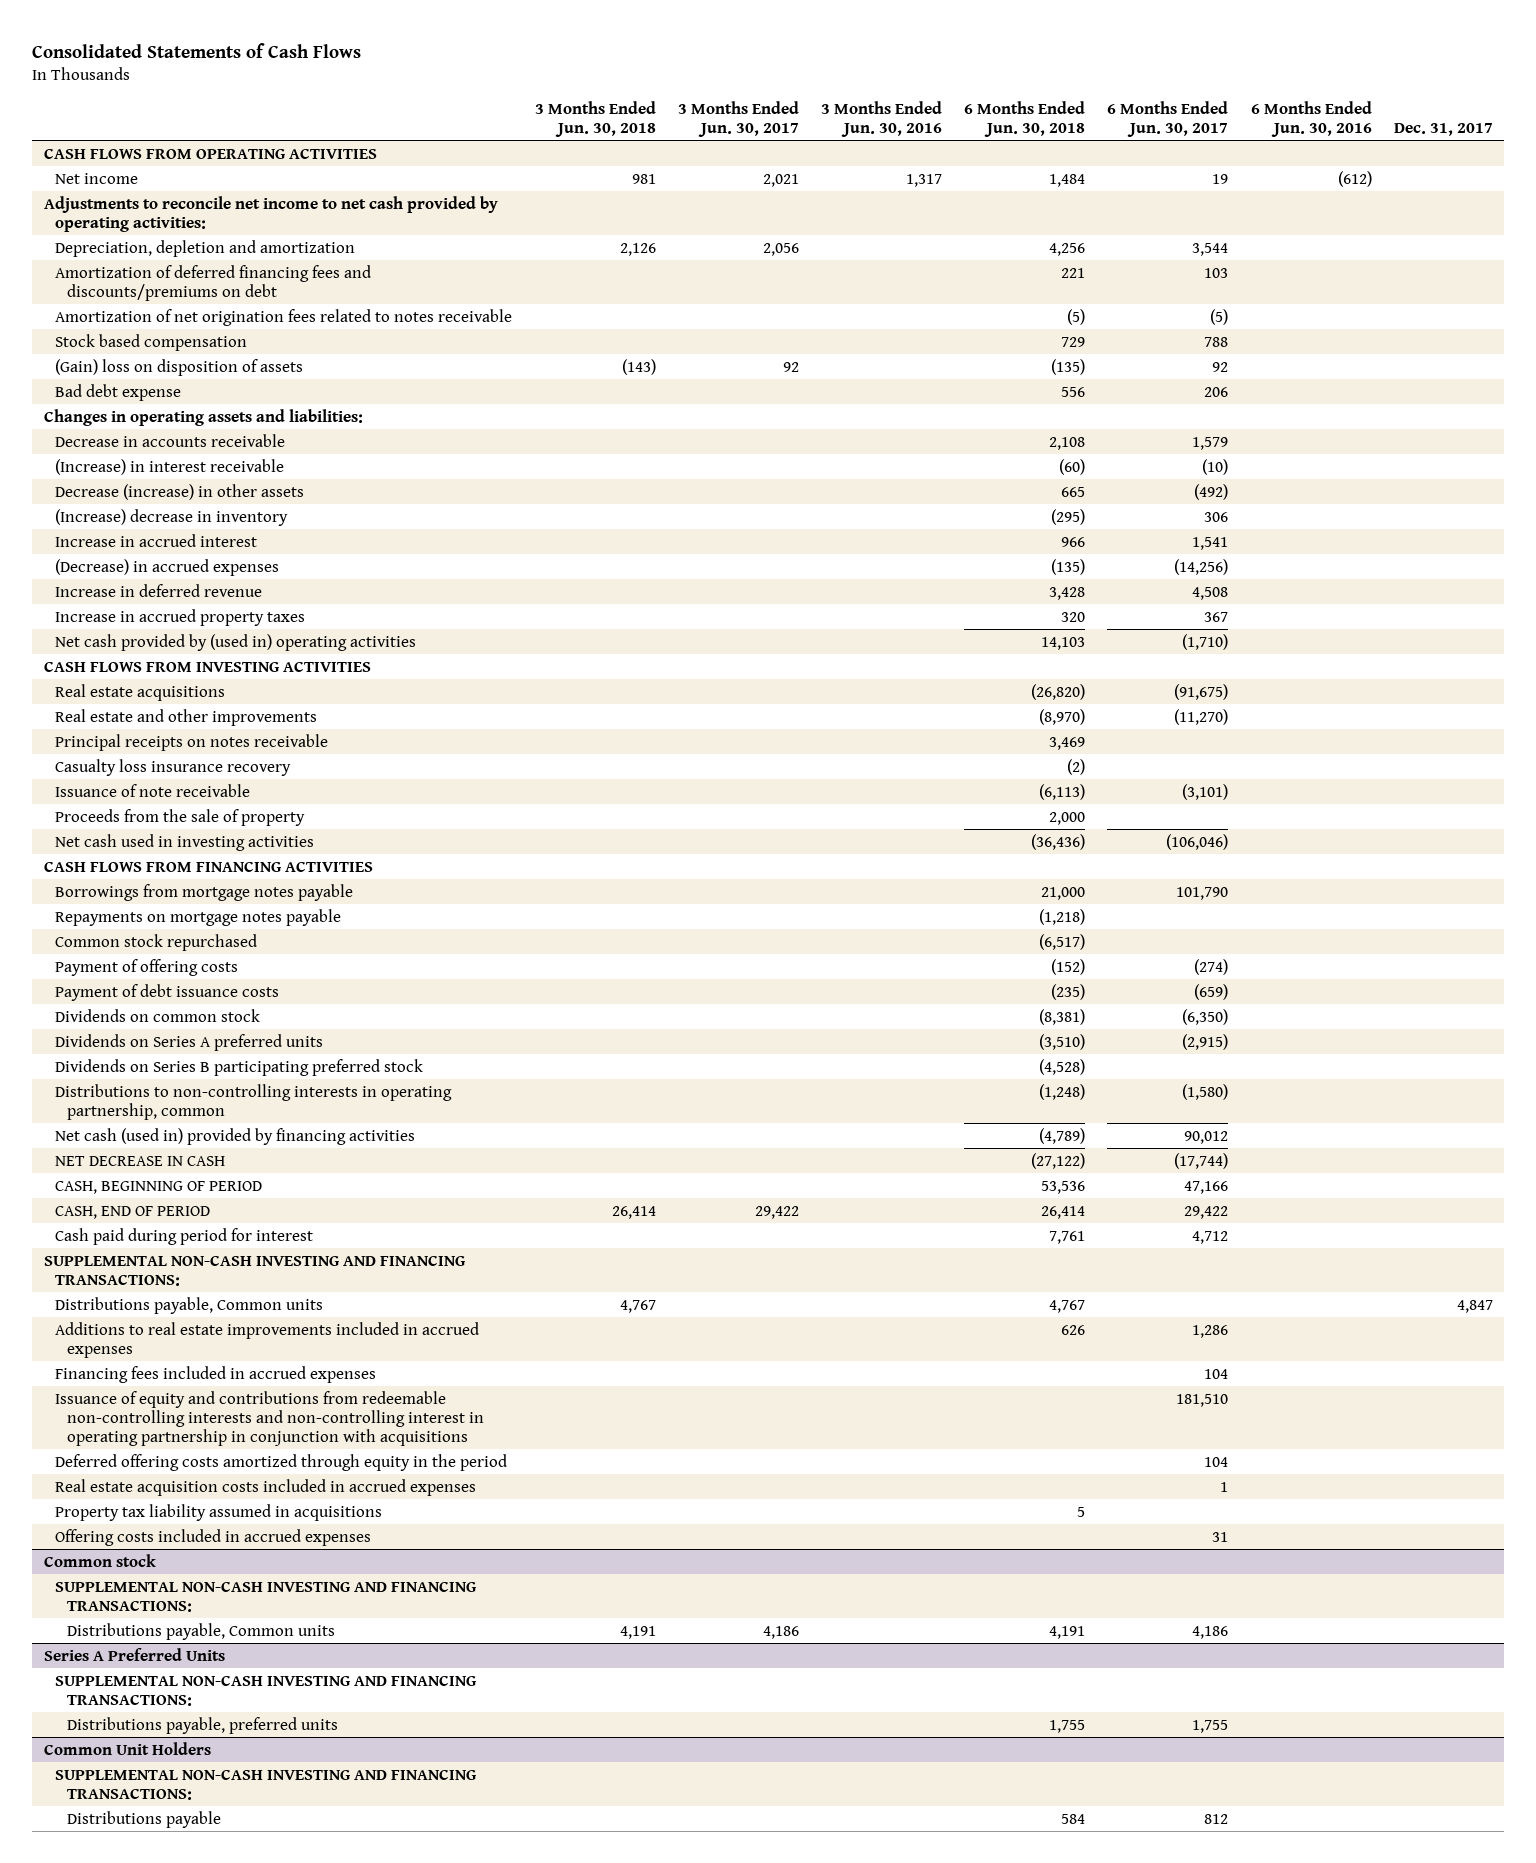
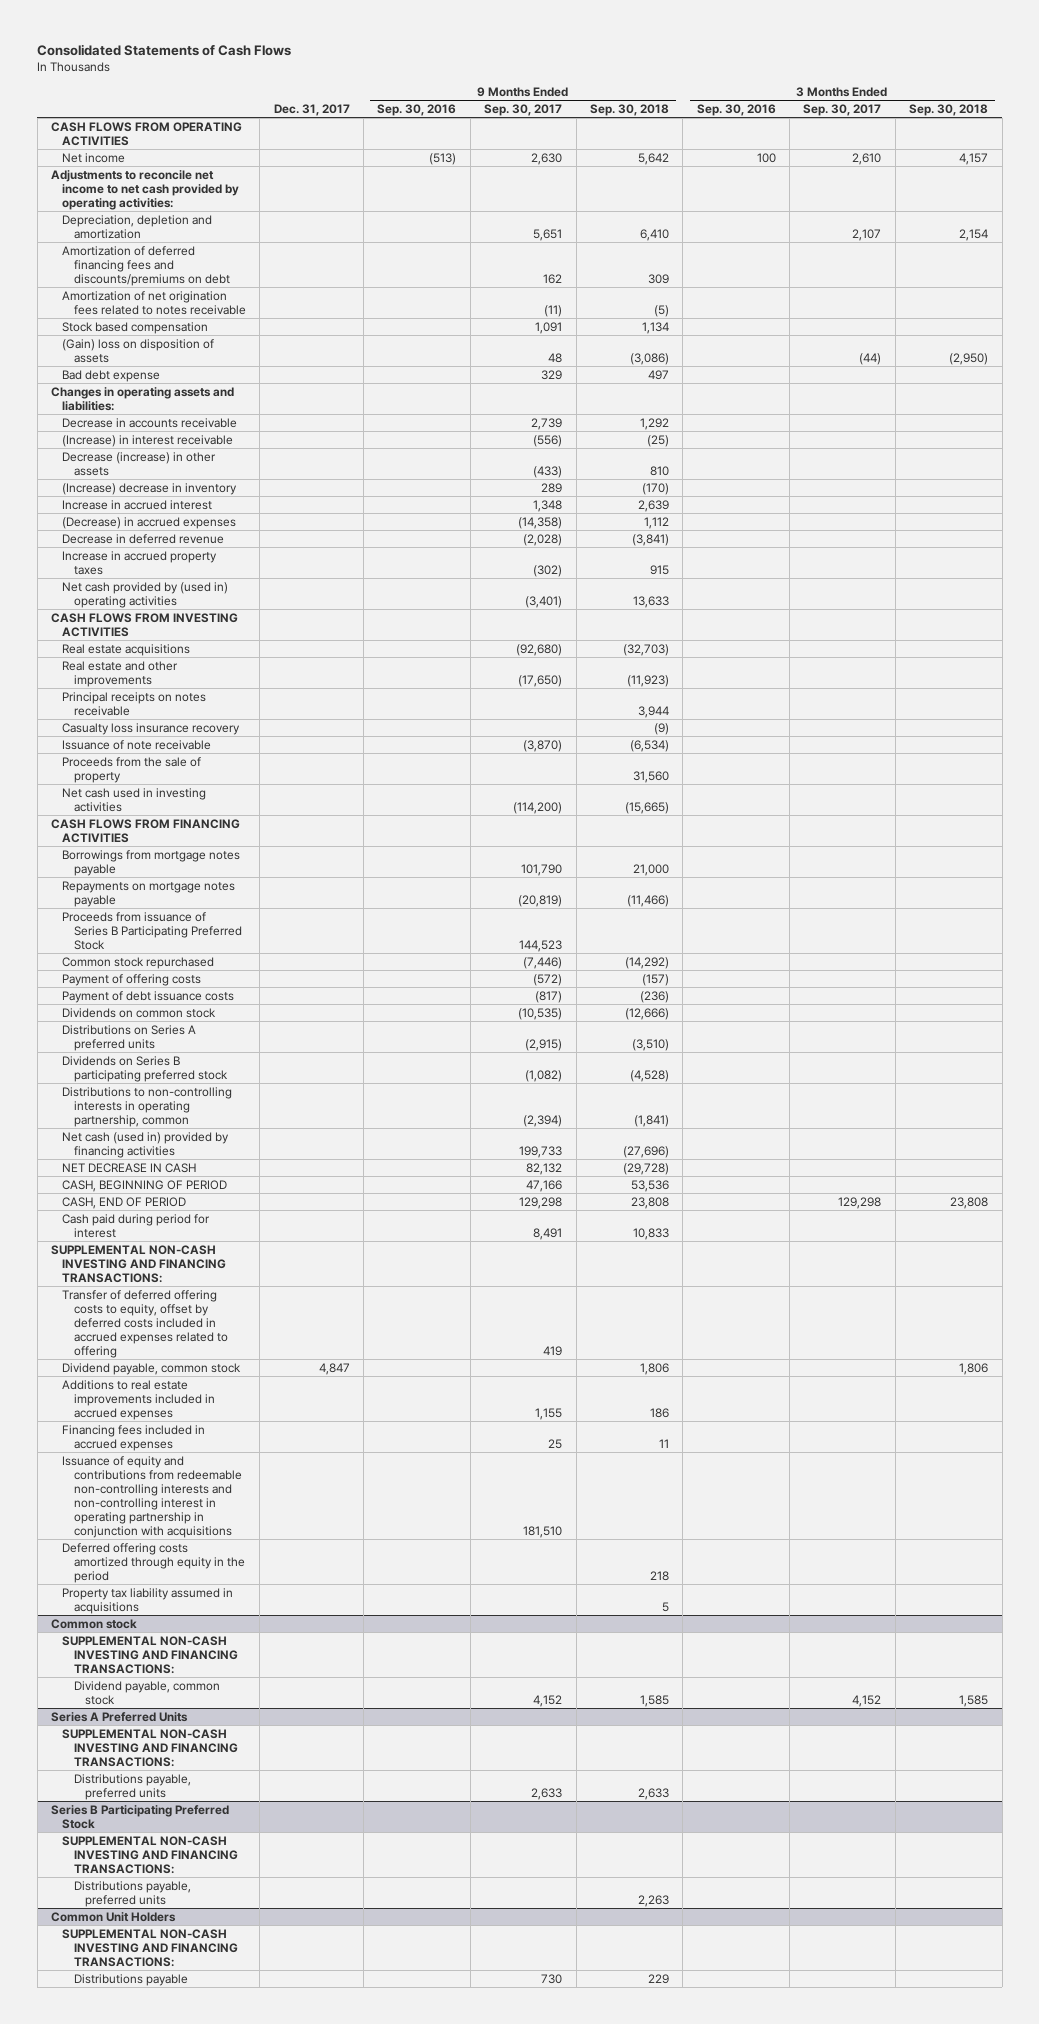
- | 3 Months Ended Jun. 30, 2018 | 3 Months Ended Jun. 30, 2017 | 3 Months Ended Jun. 30, 2016 | 6 Months Ended Jun. 30, 2018 | 6 Months Ended Jun. 30, 2017 | 6 Months Ended Jun. 30, 2016 | Dec. 31, 2017
+ | Dec. 31, 2017 | 9 Months Ended Sep. 30, 2016 | 9 Months Ended Sep. 30, 2017 | 9 Months Ended Sep. 30, 2018 | 3 Months Ended Sep. 30, 2016 | 3 Months Ended Sep. 30, 2017 | 3 Months Ended Sep. 30, 2018
- Increase in deferred revenue | | | | 3,428 | 4,508 | |
+ Decrease in deferred revenue | | | (2,028) | (3,841) | | |
+ Proceeds from issuance of Series B Participating Preferred Stock | | | 144,523 | | | |
- Dividends on Series A preferred units | | | | (3,510) | (2,915) | |
+ Distributions on Series A preferred units | | | (2,915) | (3,510) | | |
- Distributions payable, Common units | 4,767 | | | 4,767 | | | 4,847
+ Transfer of deferred offering costs to equity, offset by deferred costs included in accrued expenses related to offering | | | 419 | | | |
+ Dividend payable, common stock | 4,847 | | | 1,806 | | | 1,806
- Real estate acquisition costs included in accrued expenses | | | | | 1 | |
- Offering costs included in accrued expenses | | | | | 31 | |
@ Common stock
- Distributions payable, Common units | 4,191 | 4,186 | | 4,191 | 4,186 | |
+ Dividend payable, common stock | | | 4,152 | 1,585 | | 4,152 | 1,585
+ Series B Participating Preferred Stock
+ SUPPLEMENTAL NON-CASH INVESTING AND FINANCING TRANSACTIONS:
+ Distributions payable, preferred units | | | | 2,263 | | |

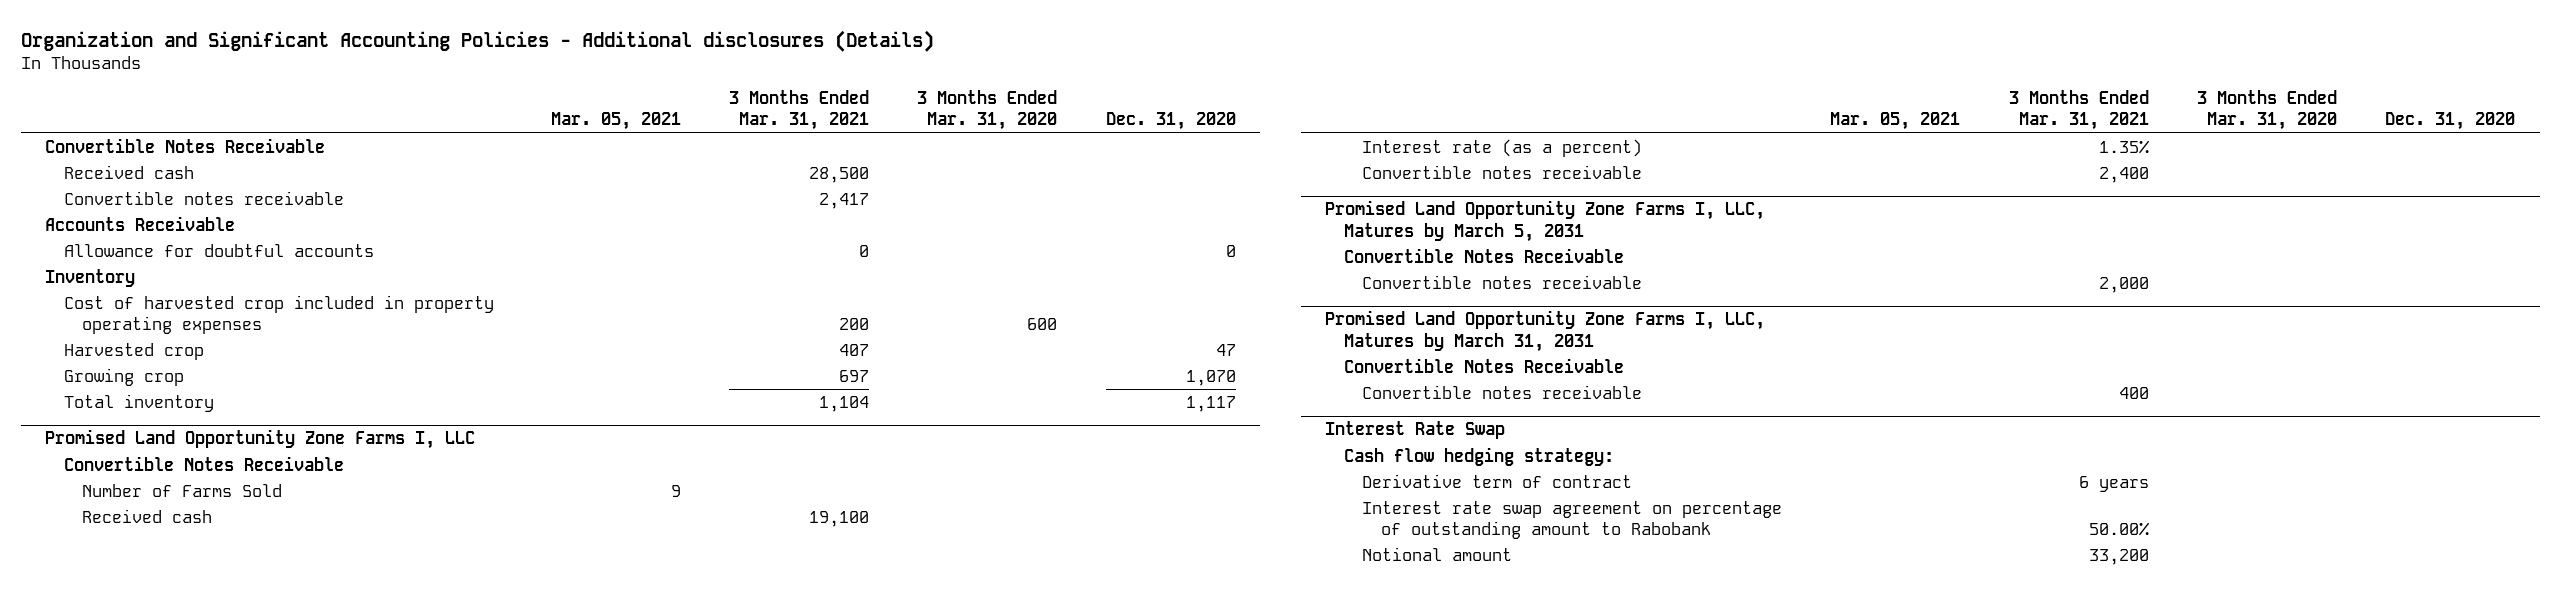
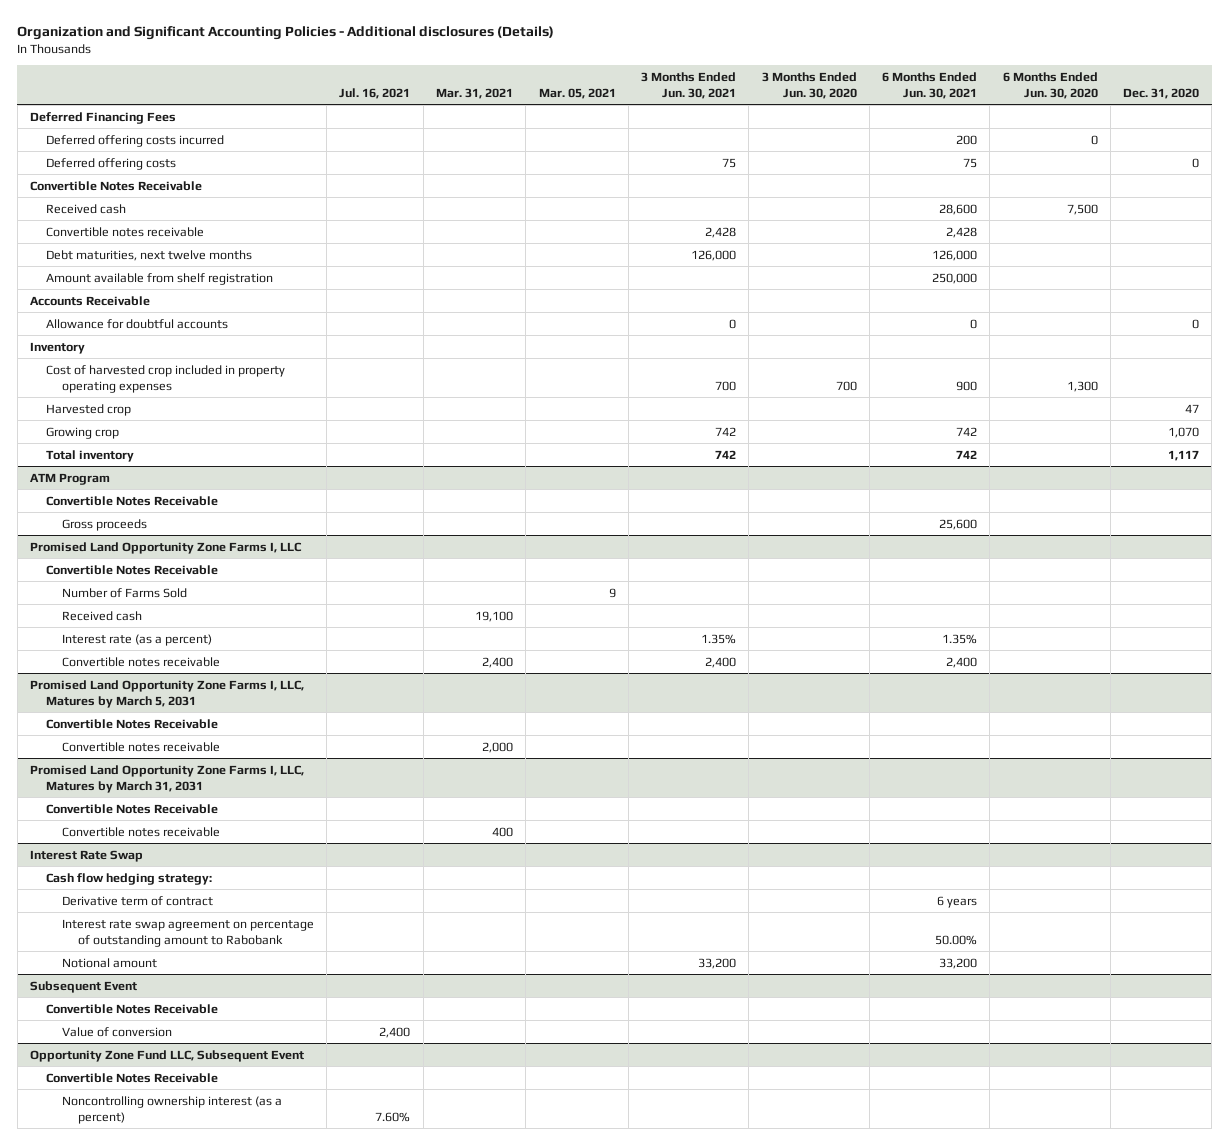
- | Mar. 05, 2021 | 3 Months Ended Mar. 31, 2021 | 3 Months Ended Mar. 31, 2020 | Dec. 31, 2020
+ | Jul. 16, 2021 | Mar. 31, 2021 | Mar. 05, 2021 | 3 Months Ended Jun. 30, 2021 | 3 Months Ended Jun. 30, 2020 | 6 Months Ended Jun. 30, 2021 | 6 Months Ended Jun. 30, 2020 | Dec. 31, 2020
+ Deferred Financing Fees
+ Deferred offering costs incurred | | | | | | 200 | 0 |
+ Deferred offering costs | | | | 75 | | 75 | | 0
+ Debt maturities, next twelve months | | | | 126,000 | | 126,000 | |
+ Amount available from shelf registration | | | | | | 250,000 | |
+ ATM Program
+ Convertible Notes Receivable
+ Gross proceeds | | | | | | 25,600 | |
+ Subsequent Event
+ Convertible Notes Receivable
+ Value of conversion | 2,400 | | | | | | |
+ Opportunity Zone Fund LLC, Subsequent Event
+ Convertible Notes Receivable
+ Noncontrolling ownership interest (as a percent) | 7.60% | | | | | | |

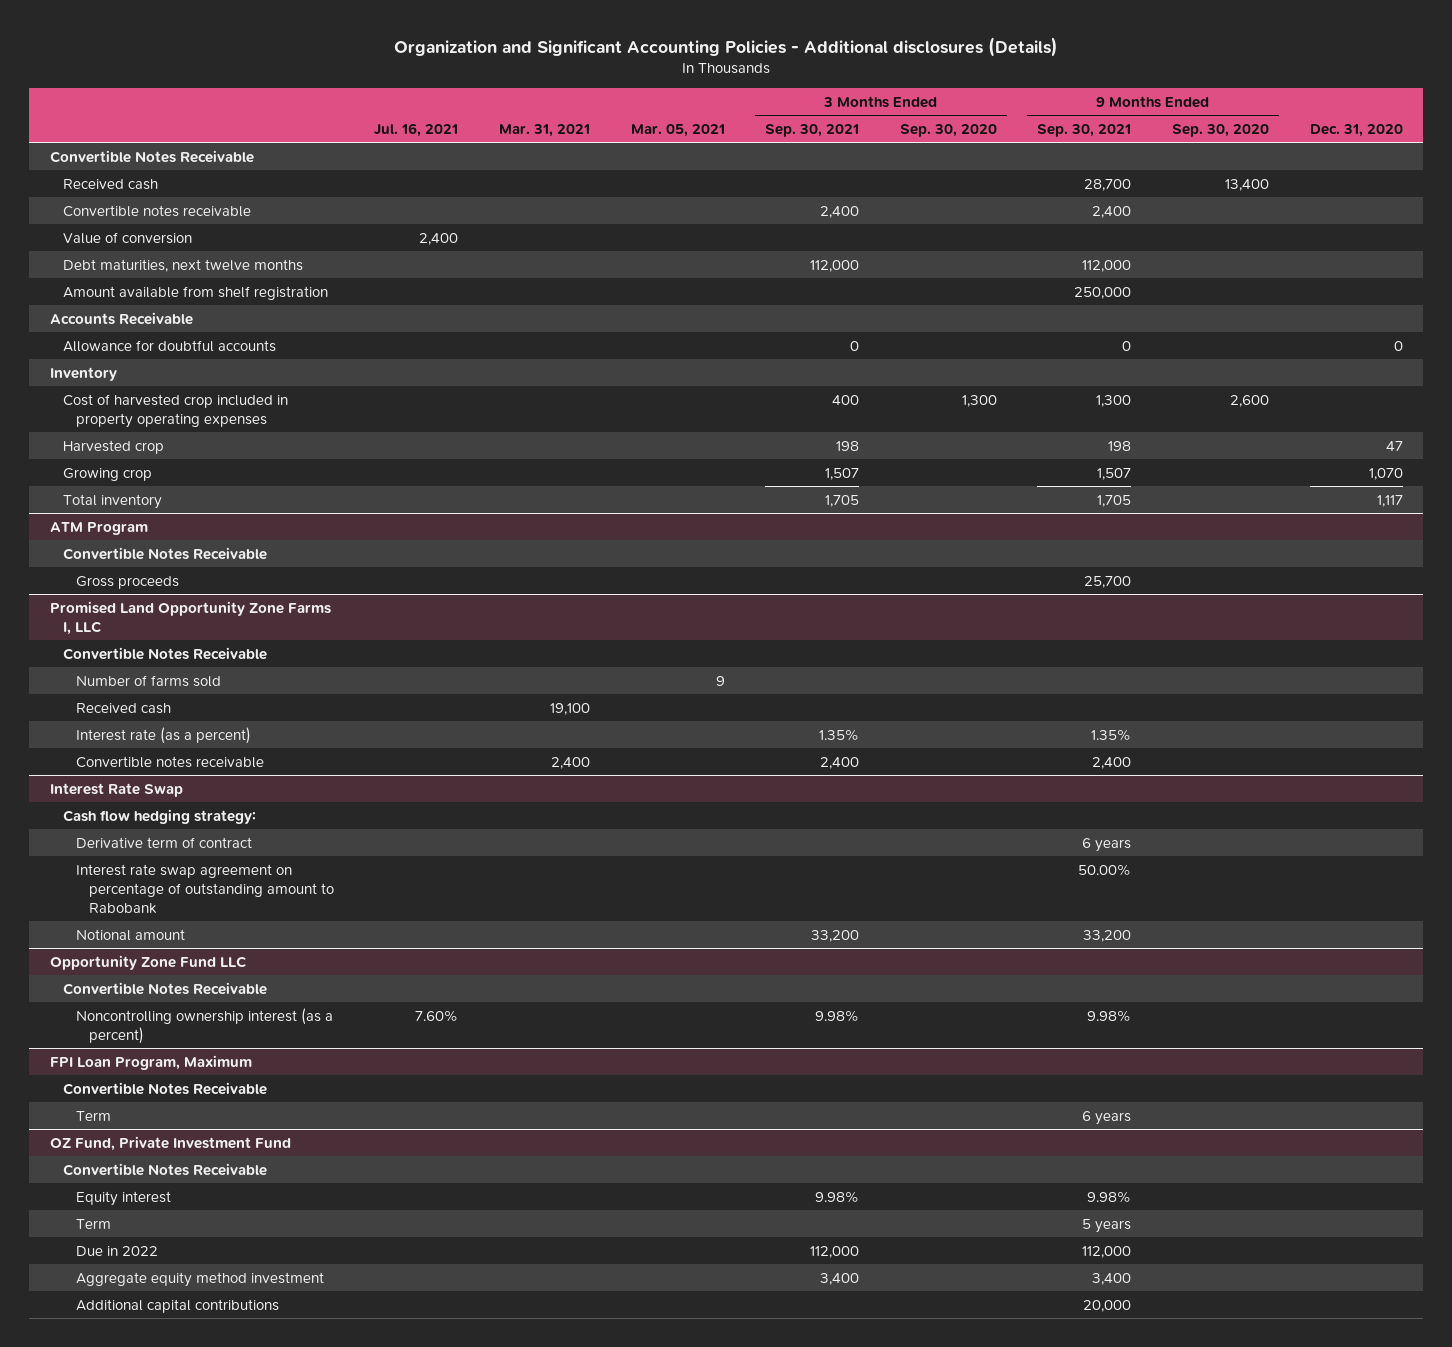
- | Jul. 16, 2021 | Mar. 31, 2021 | Mar. 05, 2021 | 3 Months Ended Jun. 30, 2021 | 3 Months Ended Jun. 30, 2020 | 6 Months Ended Jun. 30, 2021 | 6 Months Ended Jun. 30, 2020 | Dec. 31, 2020
+ | Jul. 16, 2021 | Mar. 31, 2021 | Mar. 05, 2021 | 3 Months Ended Sep. 30, 2021 | 3 Months Ended Sep. 30, 2020 | 9 Months Ended Sep. 30, 2021 | 9 Months Ended Sep. 30, 2020 | Dec. 31, 2020
- Deferred Financing Fees
- Deferred offering costs incurred | | | | | | 200 | 0 |
- Deferred offering costs | | | | 75 | | 75 | | 0
+ Value of conversion | 2,400 | | | | | | |
@ Promised Land Opportunity Zone Farms I, LLC
- Number of Farms Sold | | | 9 | | | | |
+ Number of farms sold | | | 9 | | | | |
- Promised Land Opportunity Zone Farms I, LLC, Matures by March 5, 2031
- Convertible Notes Receivable
- Convertible notes receivable | | 2,000 | | | | | |
- Promised Land Opportunity Zone Farms I, LLC, Matures by March 31, 2031
- Convertible Notes Receivable
- Convertible notes receivable | | 400 | | | | | |
- Subsequent Event
- Convertible Notes Receivable
- Value of conversion | 2,400 | | | | | | |
- Opportunity Zone Fund LLC, Subsequent Event
+ Opportunity Zone Fund LLC
+ FPI Loan Program, Maximum
+ Convertible Notes Receivable
+ Term | | | | | | 6 years | |
+ OZ Fund, Private Investment Fund
+ Convertible Notes Receivable
+ Equity interest | | | | 9.98% | | 9.98% | |
+ Term | | | | | | 5 years | |
+ Due in 2022 | | | | 112,000 | | 112,000 | |
+ Aggregate equity method investment | | | | 3,400 | | 3,400 | |
+ Additional capital contributions | | | | | | 20,000 | |

